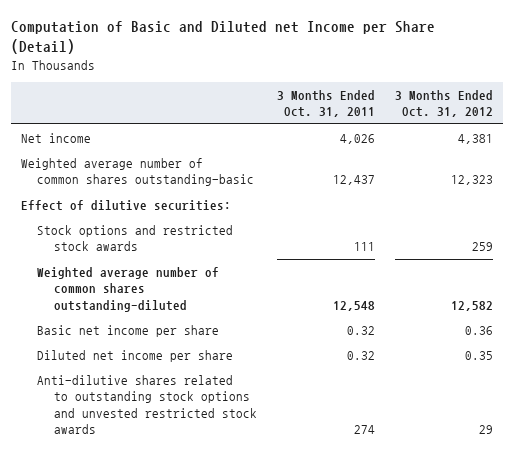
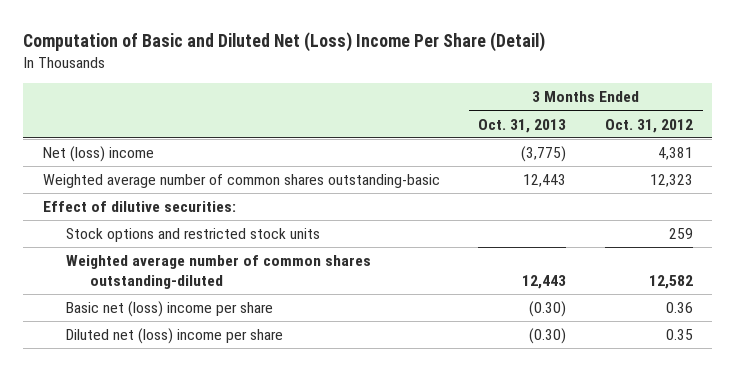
- Computation of Basic and Diluted net Income per Share (Detail)
+ Computation of Basic and Diluted Net (Loss) Income Per Share (Detail)
- | 3 Months Ended Oct. 31, 2011 | 3 Months Ended Oct. 31, 2012
+ | 3 Months Ended Oct. 31, 2013 | 3 Months Ended Oct. 31, 2012
- Net income | 4,026 | 4,381
+ Net (loss) income | (3,775) | 4,381
- Stock options and restricted stock awards | 111 | 259
+ Stock options and restricted stock units | | 259
- Basic net income per share | 0.32 | 0.36
- Diluted net income per share | 0.32 | 0.35
- Anti-dilutive shares related to outstanding stock options and unvested restricted stock awards | 274 | 29
+ Basic net (loss) income per share | (0.30) | 0.36
+ Diluted net (loss) income per share | (0.30) | 0.35

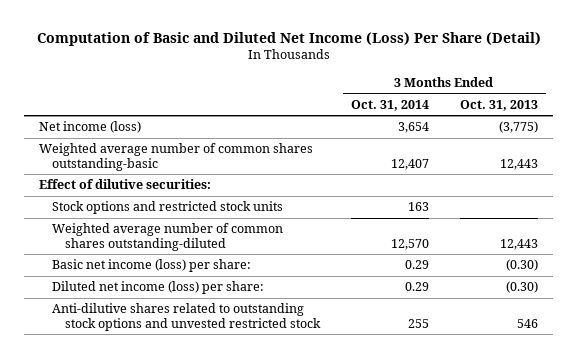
- Computation of Basic and Diluted Net (Loss) Income Per Share (Detail)
+ Computation of Basic and Diluted Net Income (Loss) Per Share (Detail)
- | 3 Months Ended Oct. 31, 2013 | 3 Months Ended Oct. 31, 2012
+ | 3 Months Ended Oct. 31, 2014 | 3 Months Ended Oct. 31, 2013
- Net (loss) income | (3,775) | 4,381
+ Net income (loss) | 3,654 | (3,775)
- Basic net (loss) income per share | (0.30) | 0.36
- Diluted net (loss) income per share | (0.30) | 0.35
+ Basic net income (loss) per share: | 0.29 | (0.30)
+ Diluted net income (loss) per share: | 0.29 | (0.30)
+ Anti-dilutive shares related to outstanding stock options and unvested restricted stock | 255 | 546

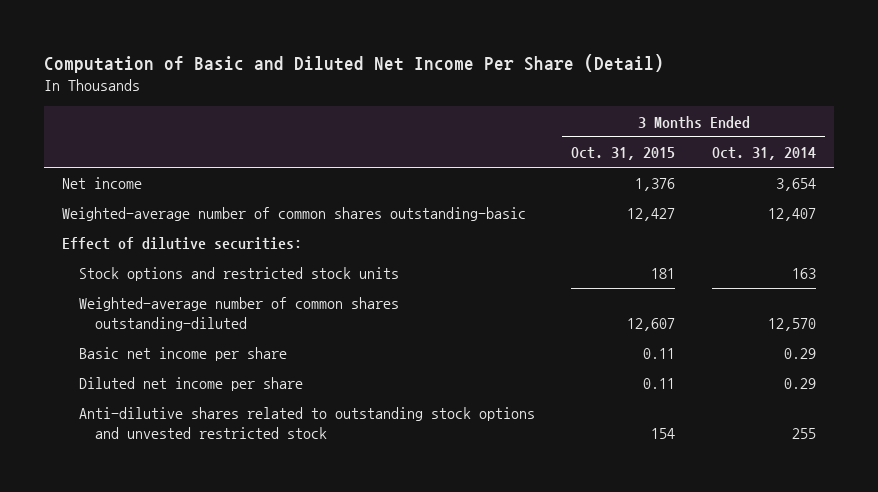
- Computation of Basic and Diluted Net Income (Loss) Per Share (Detail)
+ Computation of Basic and Diluted Net Income Per Share (Detail)
- | 3 Months Ended Oct. 31, 2014 | 3 Months Ended Oct. 31, 2013
+ | 3 Months Ended Oct. 31, 2015 | 3 Months Ended Oct. 31, 2014
- Net income (loss) | 3,654 | (3,775)
- Weighted average number of common shares outstanding-basic | 12,407 | 12,443
+ Net income | 1,376 | 3,654
+ Weighted-average number of common shares outstanding-basic | 12,427 | 12,407
- Weighted average number of common shares outstanding-diluted | 12,570 | 12,443
- Basic net income (loss) per share: | 0.29 | (0.30)
- Diluted net income (loss) per share: | 0.29 | (0.30)
+ Weighted-average number of common shares outstanding-diluted | 12,607 | 12,570
+ Basic net income per share | 0.11 | 0.29
+ Diluted net income per share | 0.11 | 0.29

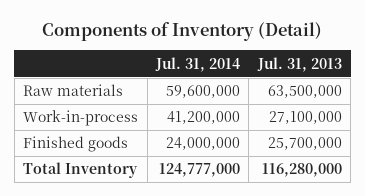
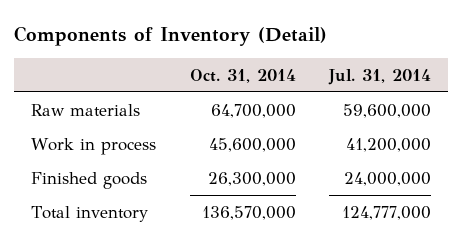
- | Jul. 31, 2014 | Jul. 31, 2013
+ | Oct. 31, 2014 | Jul. 31, 2014
- Work-in-process | 41,200,000 | 27,100,000
+ Work in process | 45,600,000 | 41,200,000
- Total Inventory | 124,777,000 | 116,280,000
+ Total inventory | 136,570,000 | 124,777,000

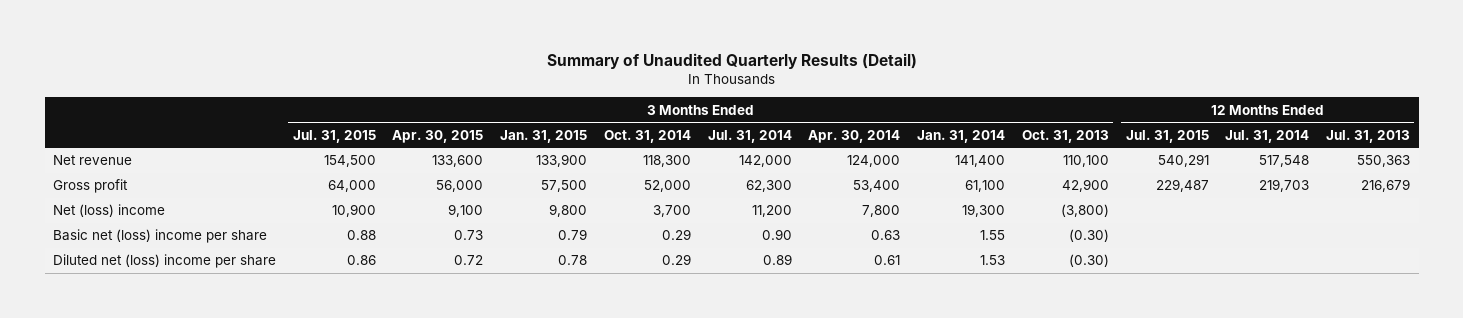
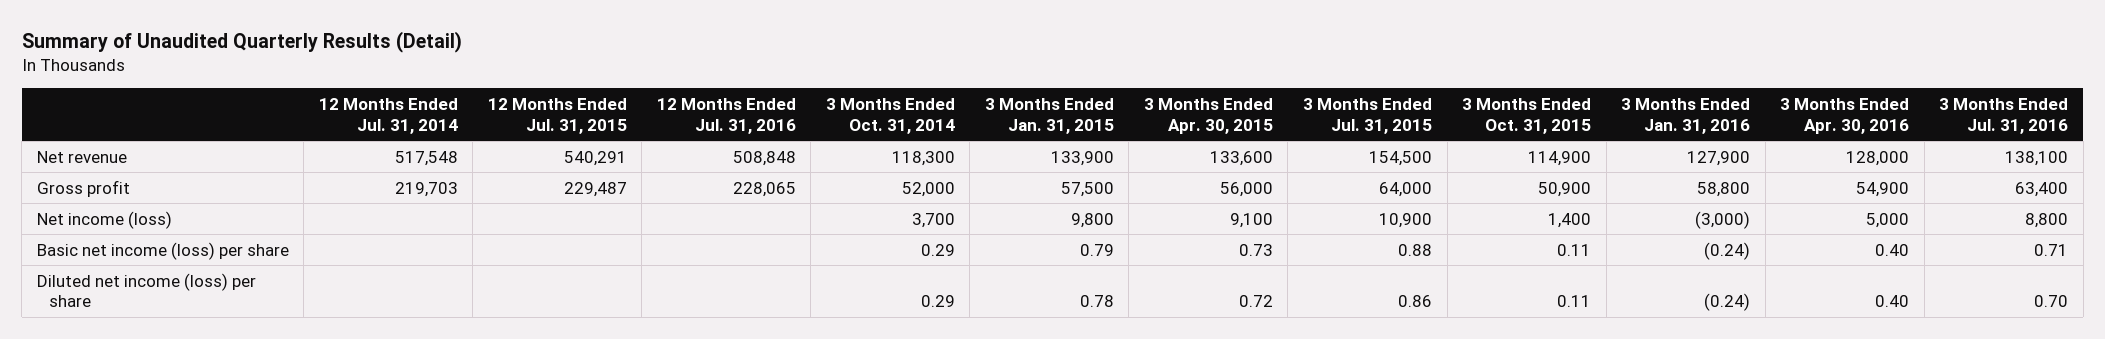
- | 3 Months Ended Jul. 31, 2015 | 3 Months Ended Apr. 30, 2015 | 3 Months Ended Jan. 31, 2015 | 3 Months Ended Oct. 31, 2014 | 3 Months Ended Jul. 31, 2014 | 3 Months Ended Apr. 30, 2014 | 3 Months Ended Jan. 31, 2014 | 3 Months Ended Oct. 31, 2013 | 12 Months Ended Jul. 31, 2015 | 12 Months Ended Jul. 31, 2014 | 12 Months Ended Jul. 31, 2013
+ | 12 Months Ended Jul. 31, 2014 | 12 Months Ended Jul. 31, 2015 | 12 Months Ended Jul. 31, 2016 | 3 Months Ended Oct. 31, 2014 | 3 Months Ended Jan. 31, 2015 | 3 Months Ended Apr. 30, 2015 | 3 Months Ended Jul. 31, 2015 | 3 Months Ended Oct. 31, 2015 | 3 Months Ended Jan. 31, 2016 | 3 Months Ended Apr. 30, 2016 | 3 Months Ended Jul. 31, 2016
- Net (loss) income | 10,900 | 9,100 | 9,800 | 3,700 | 11,200 | 7,800 | 19,300 | (3,800) | | |
- Basic net (loss) income per share | 0.88 | 0.73 | 0.79 | 0.29 | 0.90 | 0.63 | 1.55 | (0.30) | | |
- Diluted net (loss) income per share | 0.86 | 0.72 | 0.78 | 0.29 | 0.89 | 0.61 | 1.53 | (0.30) | | |
+ Net income (loss) | | | | 3,700 | 9,800 | 9,100 | 10,900 | 1,400 | (3,000) | 5,000 | 8,800
+ Basic net income (loss) per share | | | | 0.29 | 0.79 | 0.73 | 0.88 | 0.11 | (0.24) | 0.40 | 0.71
+ Diluted net income (loss) per share | | | | 0.29 | 0.78 | 0.72 | 0.86 | 0.11 | (0.24) | 0.40 | 0.70

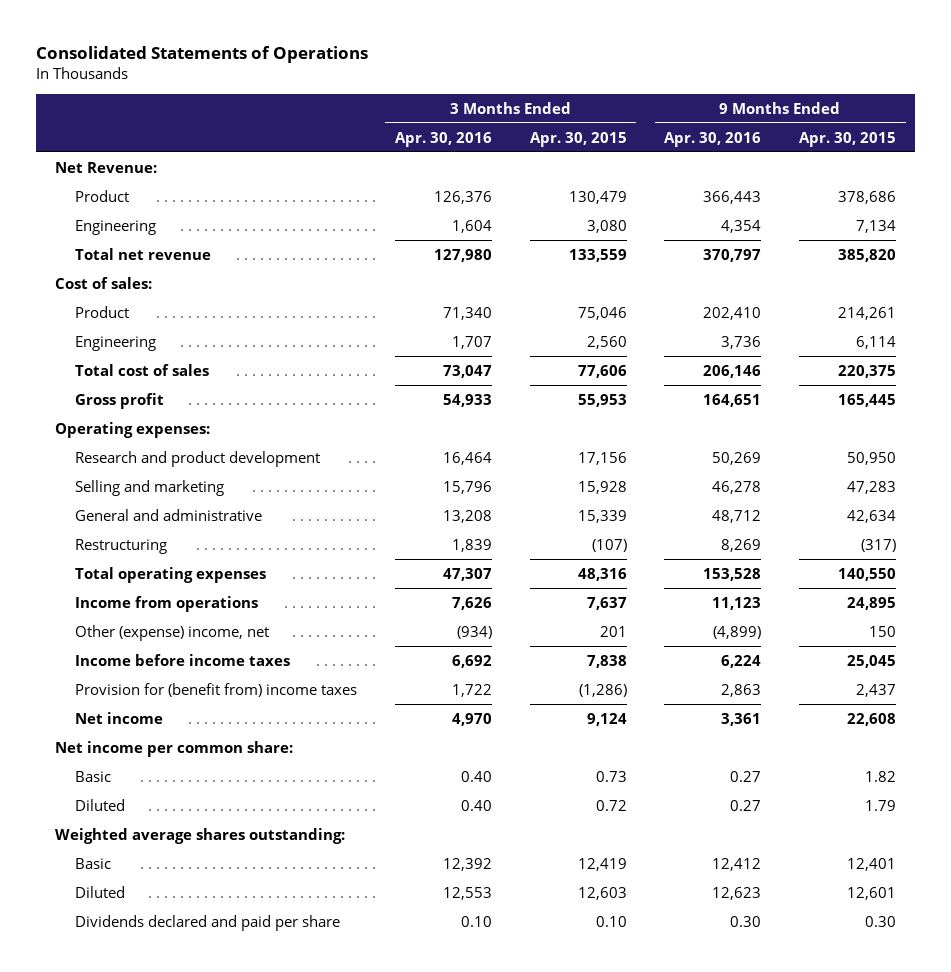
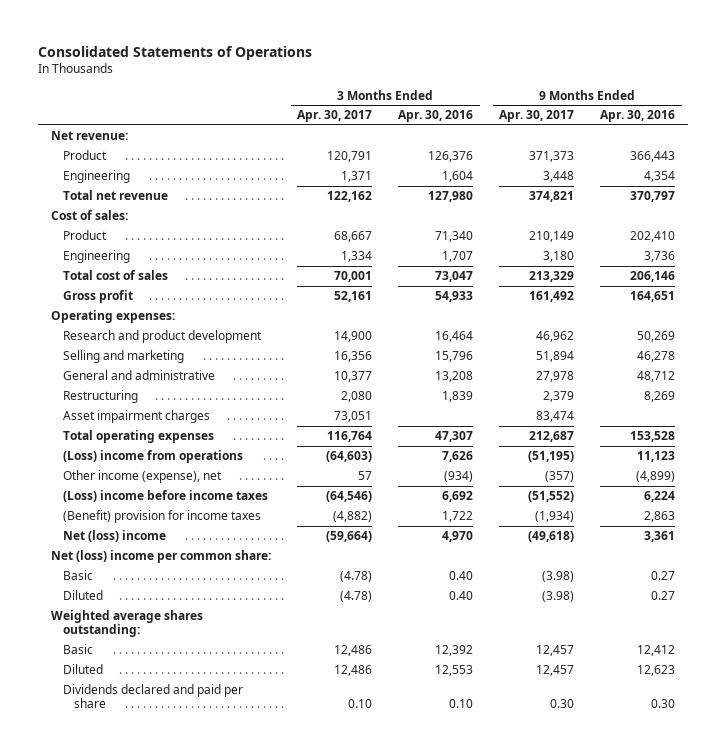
- | 3 Months Ended Apr. 30, 2016 | 3 Months Ended Apr. 30, 2015 | 9 Months Ended Apr. 30, 2016 | 9 Months Ended Apr. 30, 2015
+ | 3 Months Ended Apr. 30, 2017 | 3 Months Ended Apr. 30, 2016 | 9 Months Ended Apr. 30, 2017 | 9 Months Ended Apr. 30, 2016
- Net Revenue:
+ Net revenue:
+ Asset impairment charges | 73,051 | | 83,474 |
- Income from operations | 7,626 | 7,637 | 11,123 | 24,895
- Other (expense) income, net | (934) | 201 | (4,899) | 150
- Income before income taxes | 6,692 | 7,838 | 6,224 | 25,045
- Provision for (benefit from) income taxes | 1,722 | (1,286) | 2,863 | 2,437
- Net income | 4,970 | 9,124 | 3,361 | 22,608
- Net income per common share:
+ (Loss) income from operations | (64,603) | 7,626 | (51,195) | 11,123
+ Other income (expense), net | 57 | (934) | (357) | (4,899)
+ (Loss) income before income taxes | (64,546) | 6,692 | (51,552) | 6,224
+ (Benefit) provision for income taxes | (4,882) | 1,722 | (1,934) | 2,863
+ Net (loss) income | (59,664) | 4,970 | (49,618) | 3,361
+ Net (loss) income per common share:

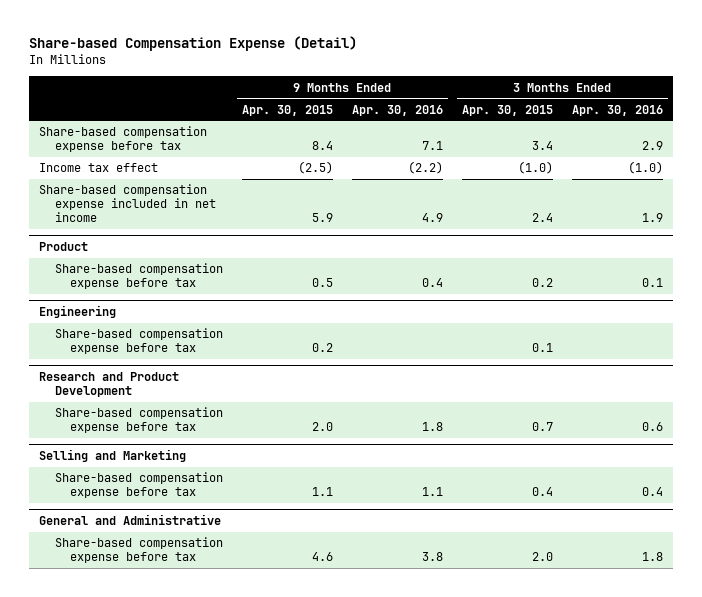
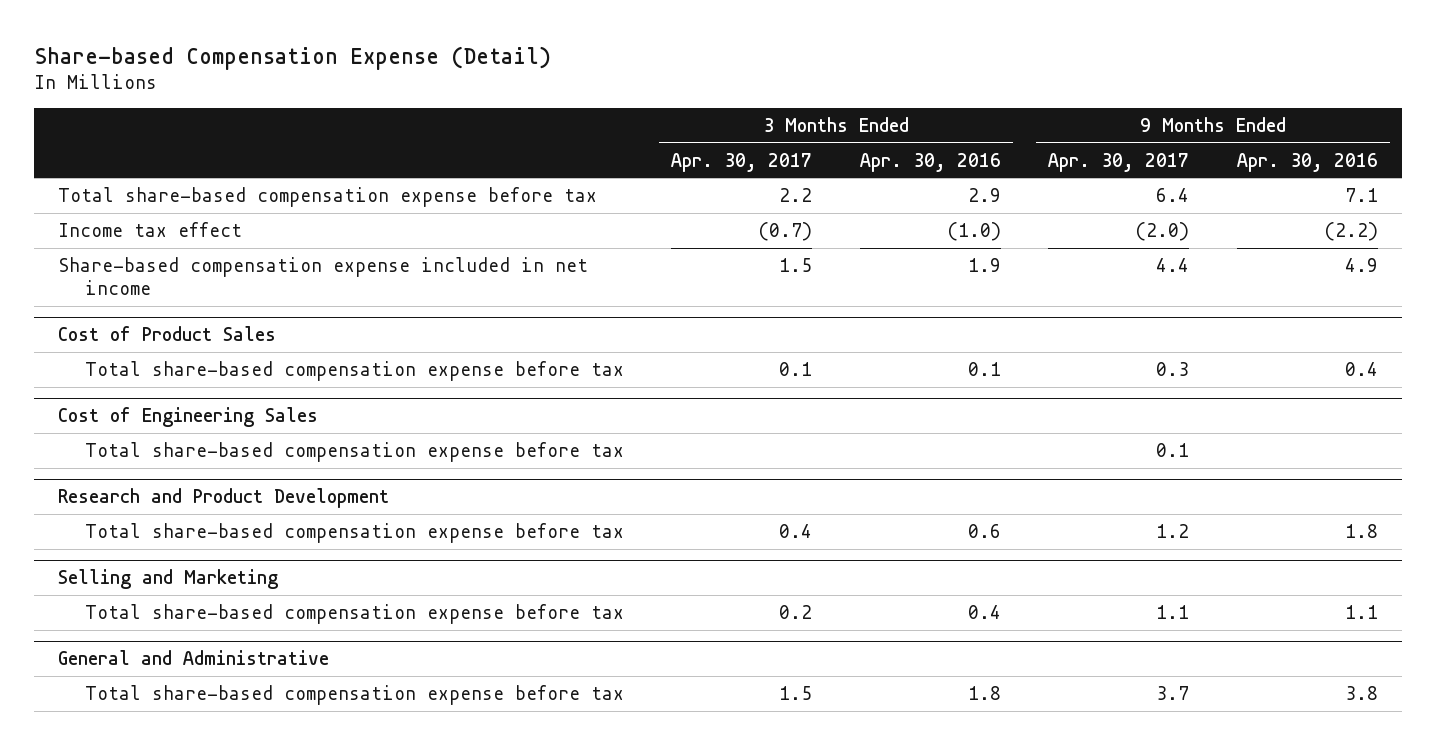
- | 9 Months Ended Apr. 30, 2015 | 9 Months Ended Apr. 30, 2016 | 3 Months Ended Apr. 30, 2015 | 3 Months Ended Apr. 30, 2016
+ | 3 Months Ended Apr. 30, 2017 | 3 Months Ended Apr. 30, 2016 | 9 Months Ended Apr. 30, 2017 | 9 Months Ended Apr. 30, 2016
- Share-based compensation expense before tax | 8.4 | 7.1 | 3.4 | 2.9
+ Total share-based compensation expense before tax | 2.2 | 2.9 | 6.4 | 7.1
- Product
- Share-based compensation expense before tax | 0.5 | 0.4 | 0.2 | 0.1
- Engineering
- Share-based compensation expense before tax | 0.2 | | 0.1 |
+ Cost of Product Sales
+ Total share-based compensation expense before tax | 0.1 | 0.1 | 0.3 | 0.4
+ Cost of Engineering Sales
+ Total share-based compensation expense before tax | | | 0.1 |
@ Research and Product Development
- Share-based compensation expense before tax | 2.0 | 1.8 | 0.7 | 0.6
+ Total share-based compensation expense before tax | 0.4 | 0.6 | 1.2 | 1.8
@ Selling and Marketing
- Share-based compensation expense before tax | 1.1 | 1.1 | 0.4 | 0.4
+ Total share-based compensation expense before tax | 0.2 | 0.4 | 1.1 | 1.1
@ General and Administrative
- Share-based compensation expense before tax | 4.6 | 3.8 | 2.0 | 1.8
+ Total share-based compensation expense before tax | 1.5 | 1.8 | 3.7 | 3.8

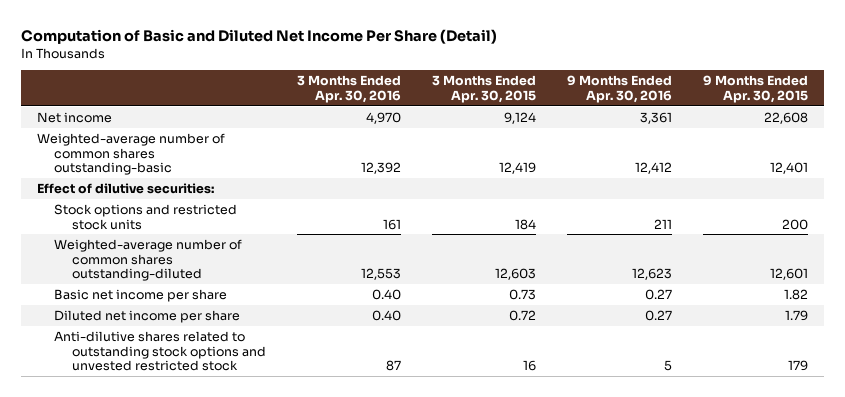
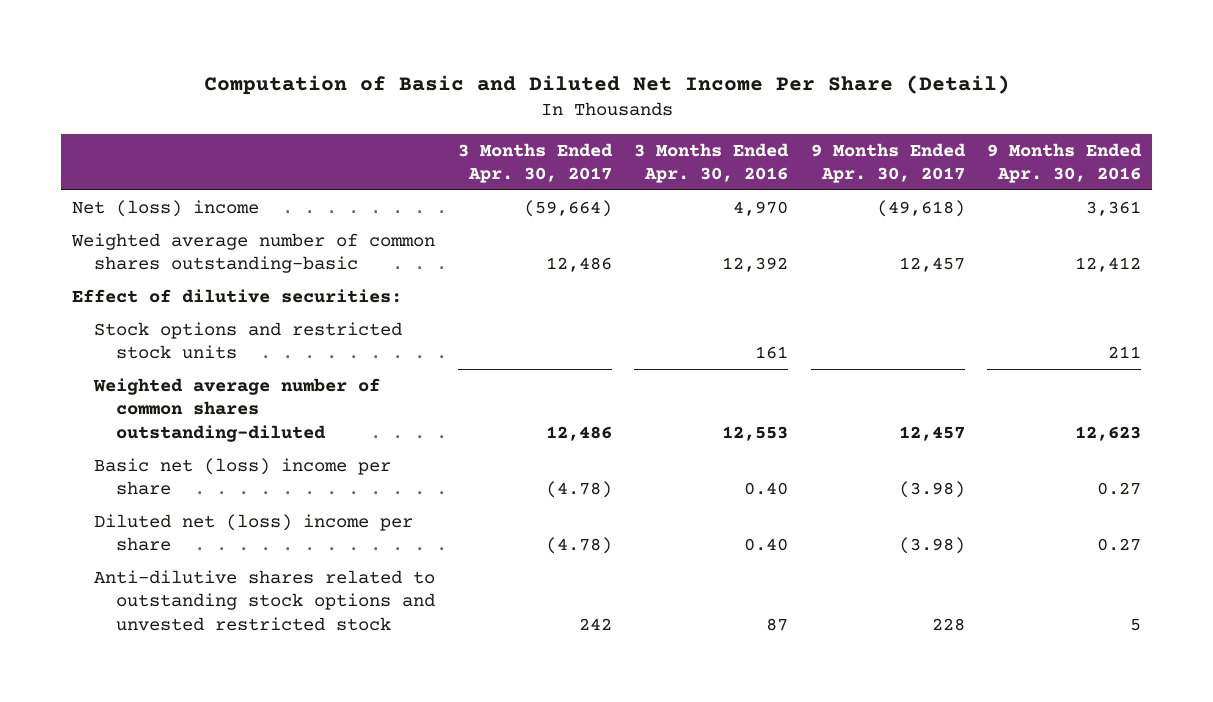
- | 3 Months Ended Apr. 30, 2016 | 3 Months Ended Apr. 30, 2015 | 9 Months Ended Apr. 30, 2016 | 9 Months Ended Apr. 30, 2015
+ | 3 Months Ended Apr. 30, 2017 | 3 Months Ended Apr. 30, 2016 | 9 Months Ended Apr. 30, 2017 | 9 Months Ended Apr. 30, 2016
- Net income | 4,970 | 9,124 | 3,361 | 22,608
- Weighted-average number of common shares outstanding-basic | 12,392 | 12,419 | 12,412 | 12,401
+ Net (loss) income | (59,664) | 4,970 | (49,618) | 3,361
+ Weighted average number of common shares outstanding-basic | 12,486 | 12,392 | 12,457 | 12,412
- Weighted-average number of common shares outstanding-diluted | 12,553 | 12,603 | 12,623 | 12,601
- Basic net income per share | 0.40 | 0.73 | 0.27 | 1.82
- Diluted net income per share | 0.40 | 0.72 | 0.27 | 1.79
+ Weighted average number of common shares outstanding-diluted | 12,486 | 12,553 | 12,457 | 12,623
+ Basic net (loss) income per share | (4.78) | 0.40 | (3.98) | 0.27
+ Diluted net (loss) income per share | (4.78) | 0.40 | (3.98) | 0.27

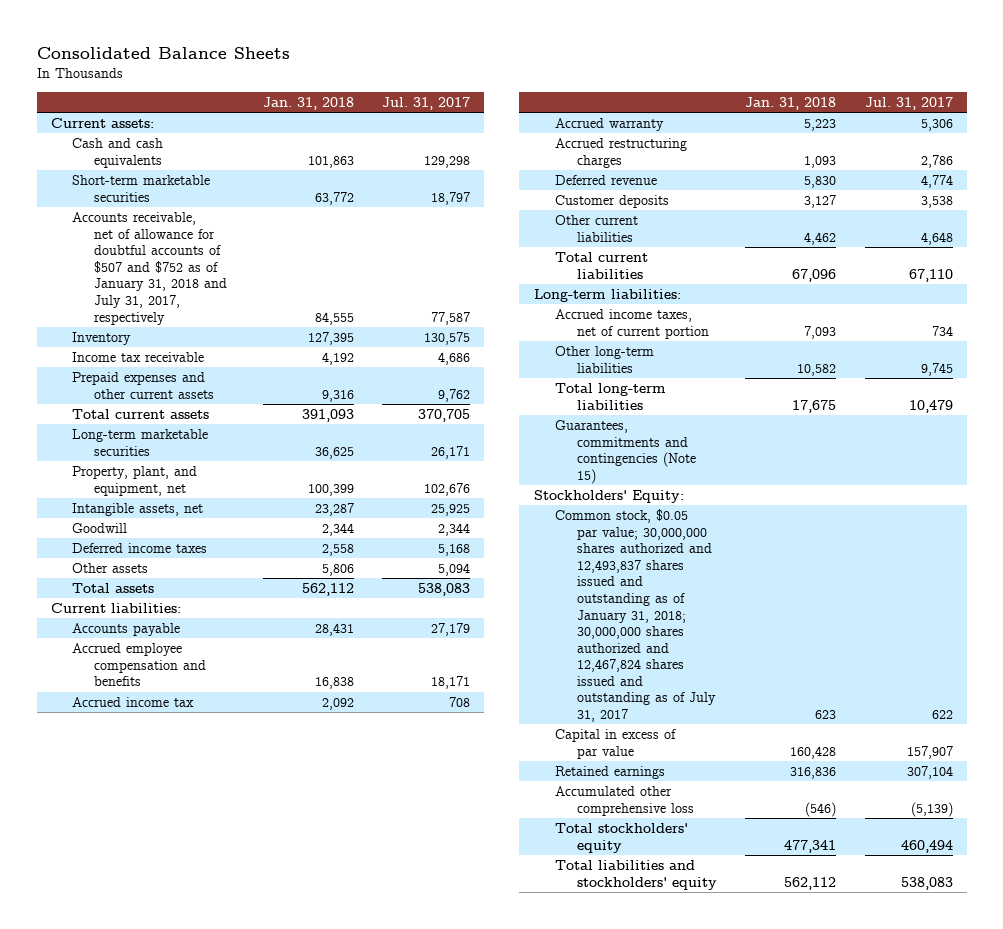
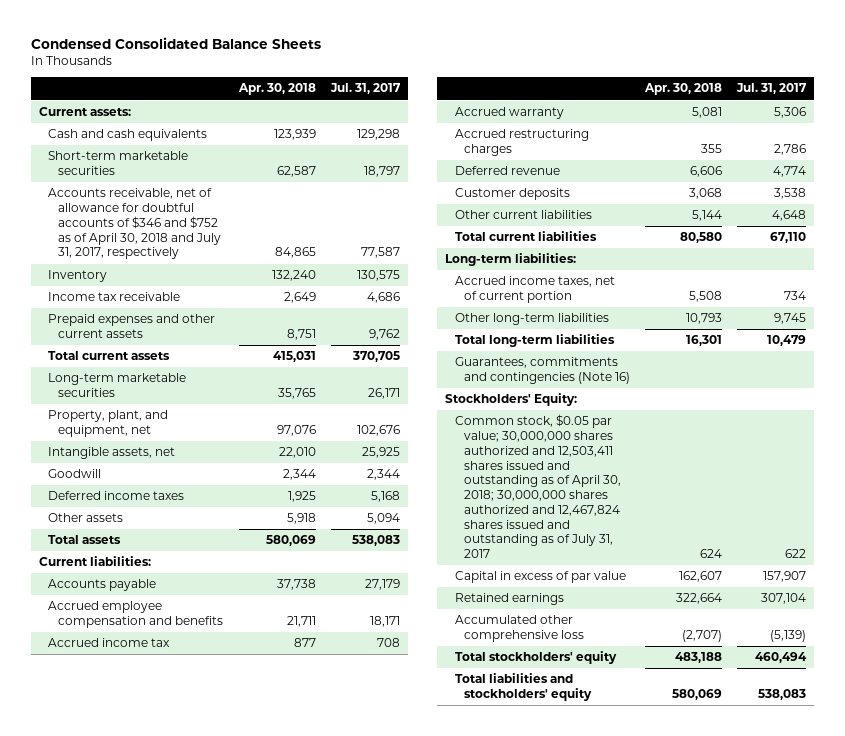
- Consolidated Balance Sheets
+ Condensed Consolidated Balance Sheets
- | Jan. 31, 2018 | Jul. 31, 2017
+ | Apr. 30, 2018 | Jul. 31, 2017
- Accounts receivable, net of allowance for doubtful accounts of $507 and $752 as of January 31, 2018 and July 31, 2017, respectively | 84,555 | 77,587
+ Accounts receivable, net of allowance for doubtful accounts of $346 and $752 as of April 30, 2018 and July 31, 2017, respectively | 84,865 | 77,587
- Guarantees, commitments and contingencies (Note 15)
+ Guarantees, commitments and contingencies (Note 16)
- Common stock, $0.05 par value; 30,000,000 shares authorized and 12,493,837 shares issued and outstanding as of January 31, 2018; 30,000,000 shares authorized and 12,467,824 shares issued and outstanding as of July 31, 2017 | 623 | 622
+ Common stock, $0.05 par value; 30,000,000 shares authorized and 12,503,411 shares issued and outstanding as of April 30, 2018; 30,000,000 shares authorized and 12,467,824 shares issued and outstanding as of July 31, 2017 | 624 | 622

